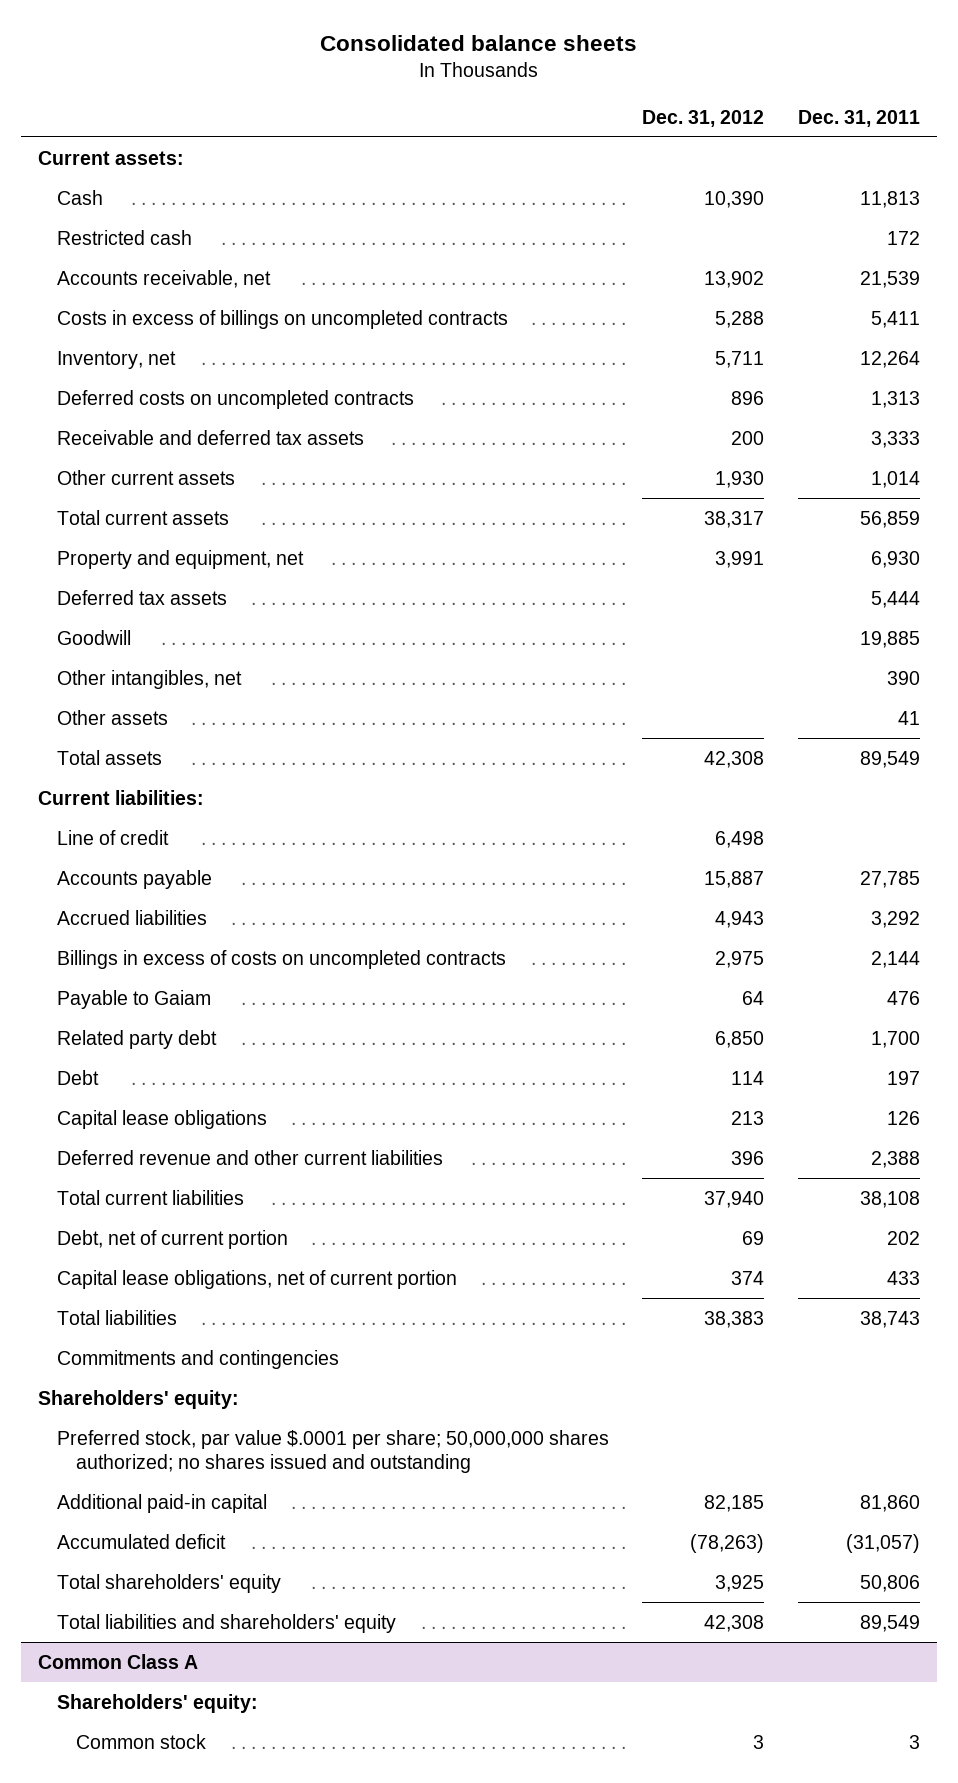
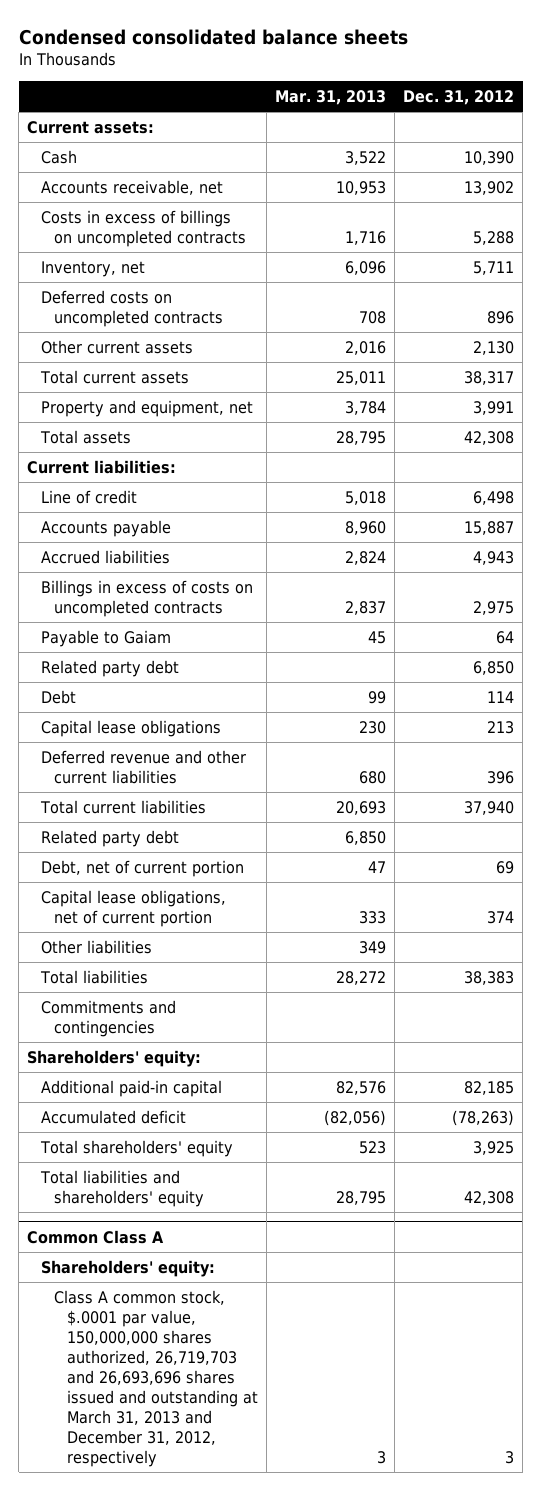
- Consolidated balance sheets
+ Condensed consolidated balance sheets
- | Dec. 31, 2012 | Dec. 31, 2011
+ | Mar. 31, 2013 | Dec. 31, 2012
- Restricted cash | | 172
- Receivable and deferred tax assets | 200 | 3,333
- Other current assets | 1,930 | 1,014
+ Other current assets | 2,016 | 2,130
- Deferred tax assets | | 5,444
- Goodwill | | 19,885
- Other intangibles, net | | 390
- Other assets | | 41
+ Related party debt | 6,850 |
+ Other liabilities | 349 |
- Preferred stock, par value $.0001 per share; 50,000,000 shares authorized; no shares issued and outstanding
@ Common Class A
- Common stock | 3 | 3
+ Class A common stock, $.0001 par value, 150,000,000 shares authorized, 26,719,703 and 26,693,696 shares issued and outstanding at March 31, 2013 and December 31, 2012, respectively | 3 | 3

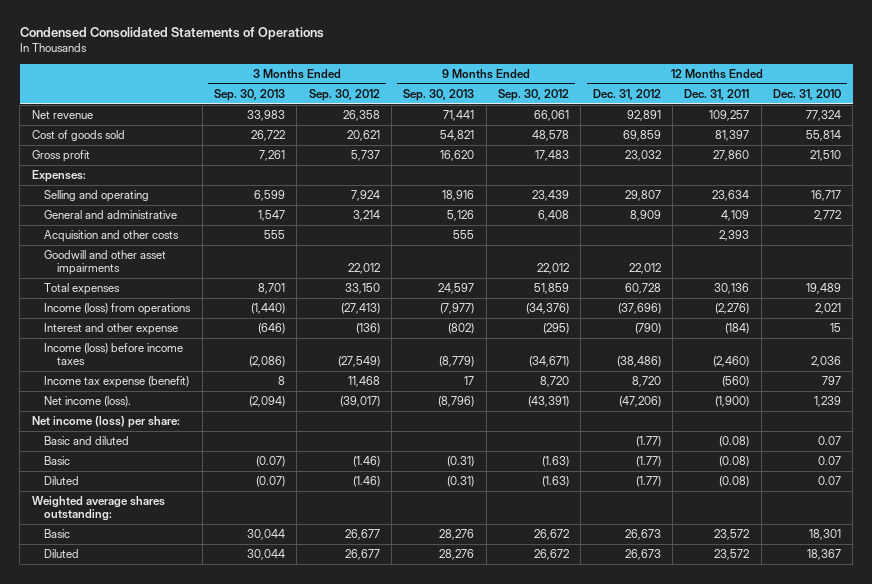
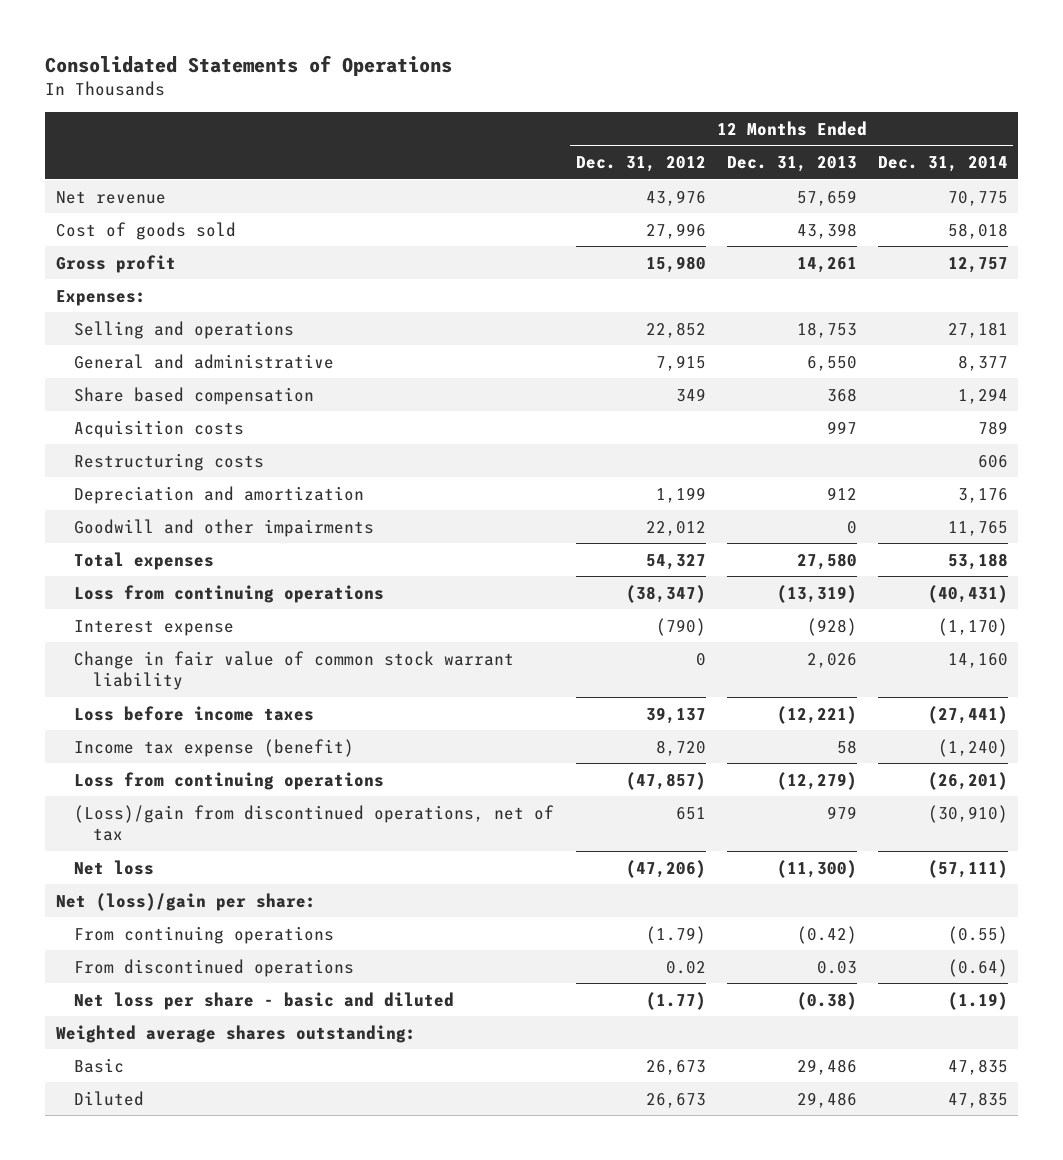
- Condensed Consolidated Statements of Operations
+ Consolidated Statements of Operations
- | 3 Months Ended Sep. 30, 2013 | 3 Months Ended Sep. 30, 2012 | 9 Months Ended Sep. 30, 2013 | 9 Months Ended Sep. 30, 2012 | 12 Months Ended Dec. 31, 2012 | 12 Months Ended Dec. 31, 2011 | 12 Months Ended Dec. 31, 2010
+ | 12 Months Ended Dec. 31, 2012 | 12 Months Ended Dec. 31, 2013 | 12 Months Ended Dec. 31, 2014
- Net revenue | 33,983 | 26,358 | 71,441 | 66,061 | 92,891 | 109,257 | 77,324
- Cost of goods sold | 26,722 | 20,621 | 54,821 | 48,578 | 69,859 | 81,397 | 55,814
- Gross profit | 7,261 | 5,737 | 16,620 | 17,483 | 23,032 | 27,860 | 21,510
+ Net revenue | 43,976 | 57,659 | 70,775
+ Cost of goods sold | 27,996 | 43,398 | 58,018
+ Gross profit | 15,980 | 14,261 | 12,757
- Selling and operating | 6,599 | 7,924 | 18,916 | 23,439 | 29,807 | 23,634 | 16,717
- General and administrative | 1,547 | 3,214 | 5,126 | 6,408 | 8,909 | 4,109 | 2,772
- Acquisition and other costs | 555 | | 555 | | | 2,393 |
- Goodwill and other asset impairments | | 22,012 | | 22,012 | 22,012 | |
- Total expenses | 8,701 | 33,150 | 24,597 | 51,859 | 60,728 | 30,136 | 19,489
- Income (loss) from operations | (1,440) | (27,413) | (7,977) | (34,376) | (37,696) | (2,276) | 2,021
- Interest and other expense | (646) | (136) | (802) | (295) | (790) | (184) | 15
- Income (loss) before income taxes | (2,086) | (27,549) | (8,779) | (34,671) | (38,486) | (2,460) | 2,036
+ Selling and operations | 22,852 | 18,753 | 27,181
+ General and administrative | 7,915 | 6,550 | 8,377
+ Share based compensation | 349 | 368 | 1,294
+ Acquisition costs | | 997 | 789
+ Restructuring costs | | | 606
+ Depreciation and amortization | 1,199 | 912 | 3,176
+ Goodwill and other impairments | 22,012 | 0 | 11,765
+ Total expenses | 54,327 | 27,580 | 53,188
+ Loss from continuing operations | (38,347) | (13,319) | (40,431)
+ Interest expense | (790) | (928) | (1,170)
+ Change in fair value of common stock warrant liability | 0 | 2,026 | 14,160
+ Loss before income taxes | 39,137 | (12,221) | (27,441)
- Net income (loss). | (2,094) | (39,017) | (8,796) | (43,391) | (47,206) | (1,900) | 1,239
- Net income (loss) per share:
- Basic and diluted | | | | | (1.77) | (0.08) | 0.07
- Basic | (0.07) | (1.46) | (0.31) | (1.63) | (1.77) | (0.08) | 0.07
- Diluted | (0.07) | (1.46) | (0.31) | (1.63) | (1.77) | (0.08) | 0.07
+ Loss from continuing operations | (47,857) | (12,279) | (26,201)
+ (Loss)/gain from discontinued operations, net of tax | 651 | 979 | (30,910)
+ Net loss | (47,206) | (11,300) | (57,111)
+ Net (loss)/gain per share:
+ From continuing operations | (1.79) | (0.42) | (0.55)
+ From discontinued operations | 0.02 | 0.03 | (0.64)
+ Net loss per share - basic and diluted | (1.77) | (0.38) | (1.19)

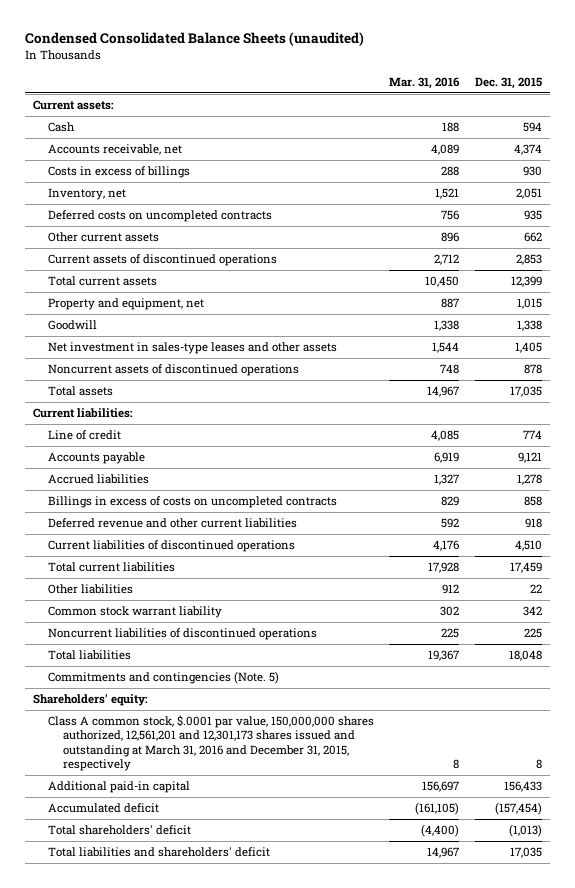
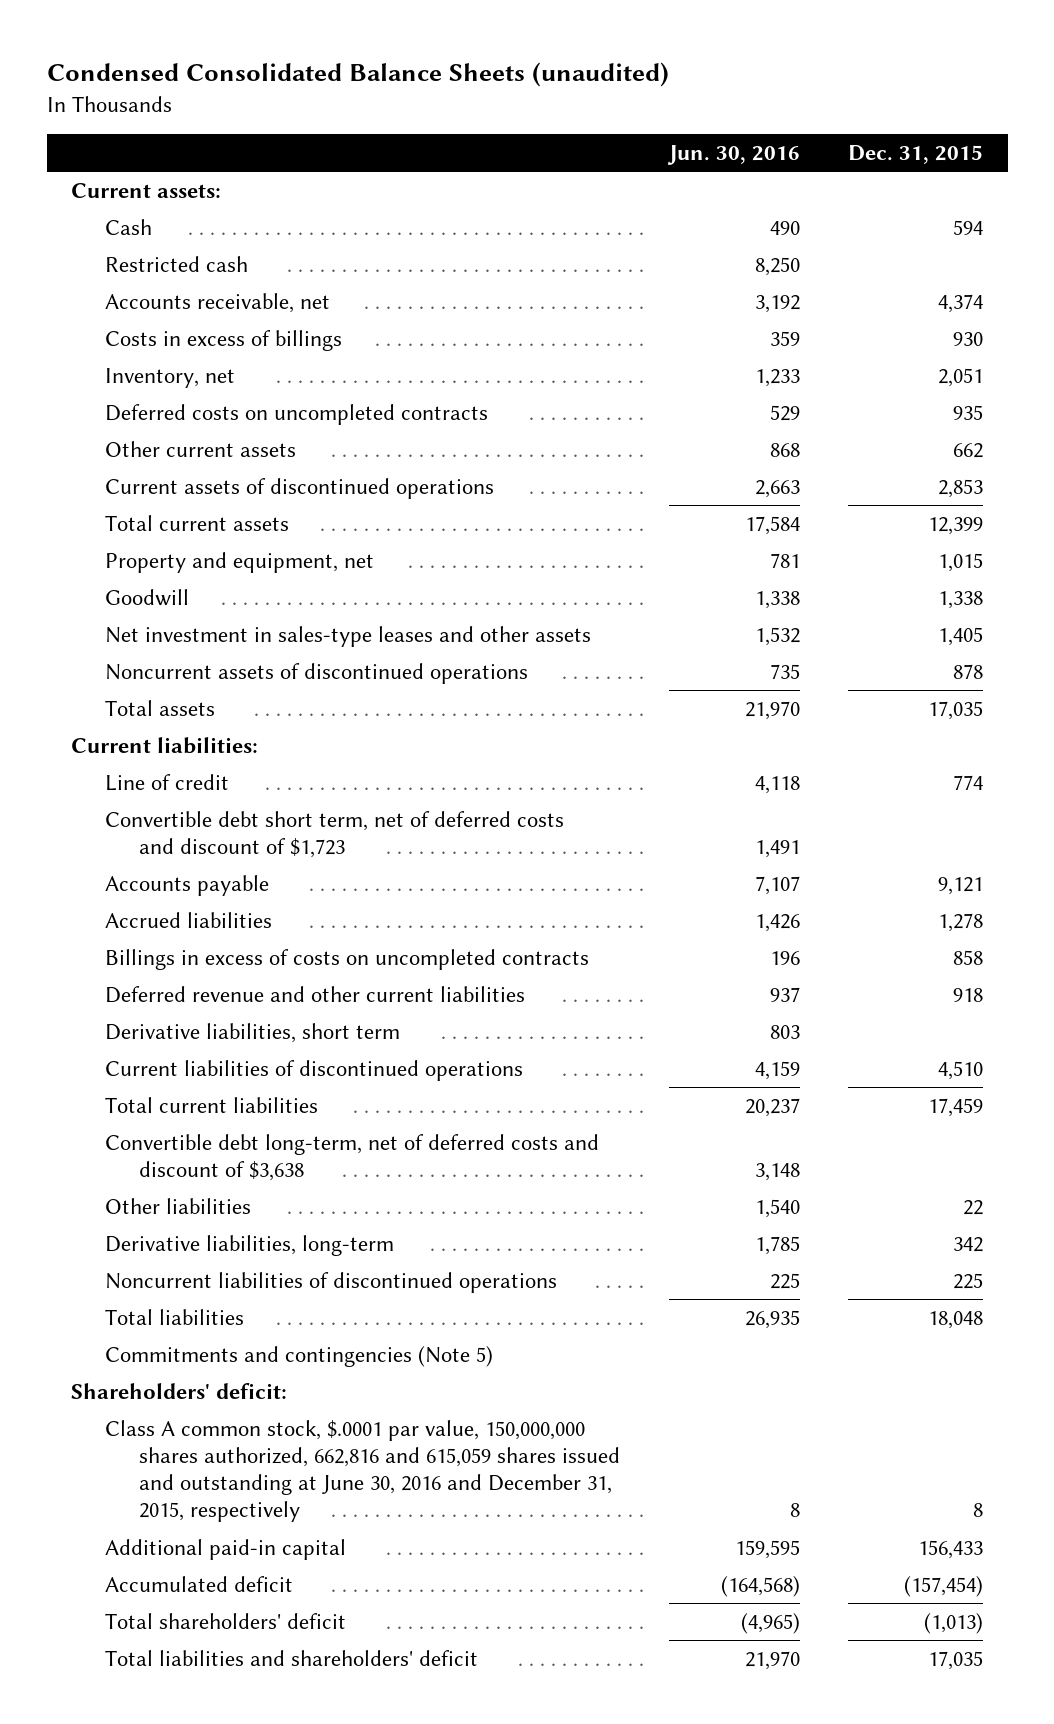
- | Mar. 31, 2016 | Dec. 31, 2015
+ | Jun. 30, 2016 | Dec. 31, 2015
+ Restricted cash | 8,250 |
+ Convertible debt short term, net of deferred costs and discount of $1,723 | 1,491 |
+ Derivative liabilities, short term | 803 |
+ Convertible debt long-term, net of deferred costs and discount of $3,638 | 3,148 |
- Common stock warrant liability | 302 | 342
+ Derivative liabilities, long-term | 1,785 | 342
- Commitments and contingencies (Note. 5)
- Shareholders' equity:
- Class A common stock, $.0001 par value, 150,000,000 shares authorized, 12,561,201 and 12,301,173 shares issued and outstanding at March 31, 2016 and December 31, 2015, respectively | 8 | 8
+ Commitments and contingencies (Note 5)
+ Shareholders' deficit:
+ Class A common stock, $.0001 par value, 150,000,000 shares authorized, 662,816 and 615,059 shares issued and outstanding at June 30, 2016 and December 31, 2015, respectively | 8 | 8

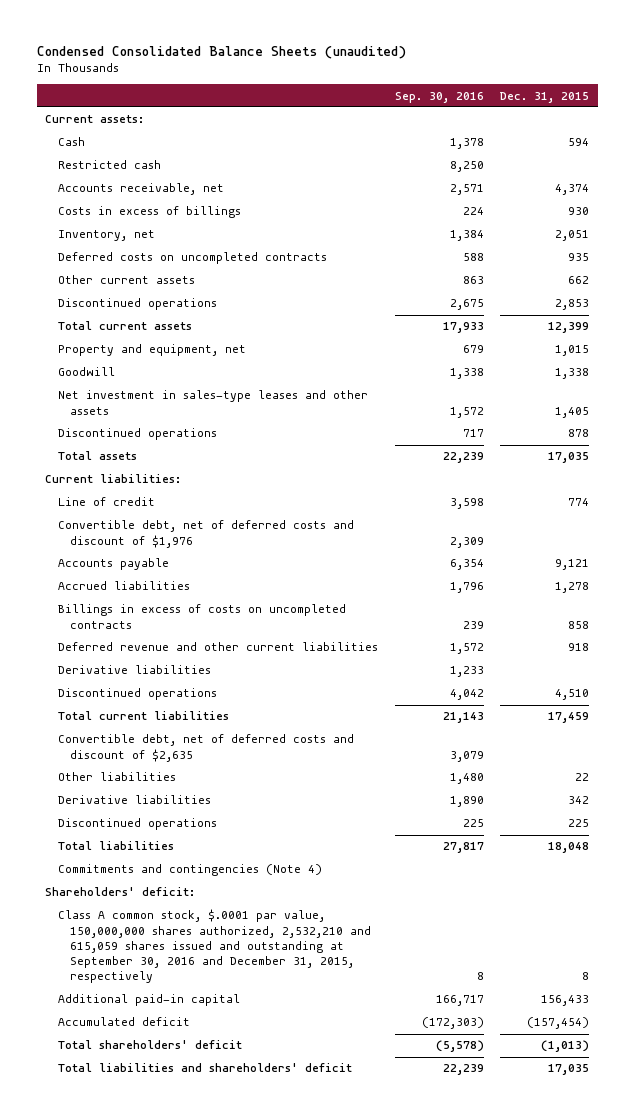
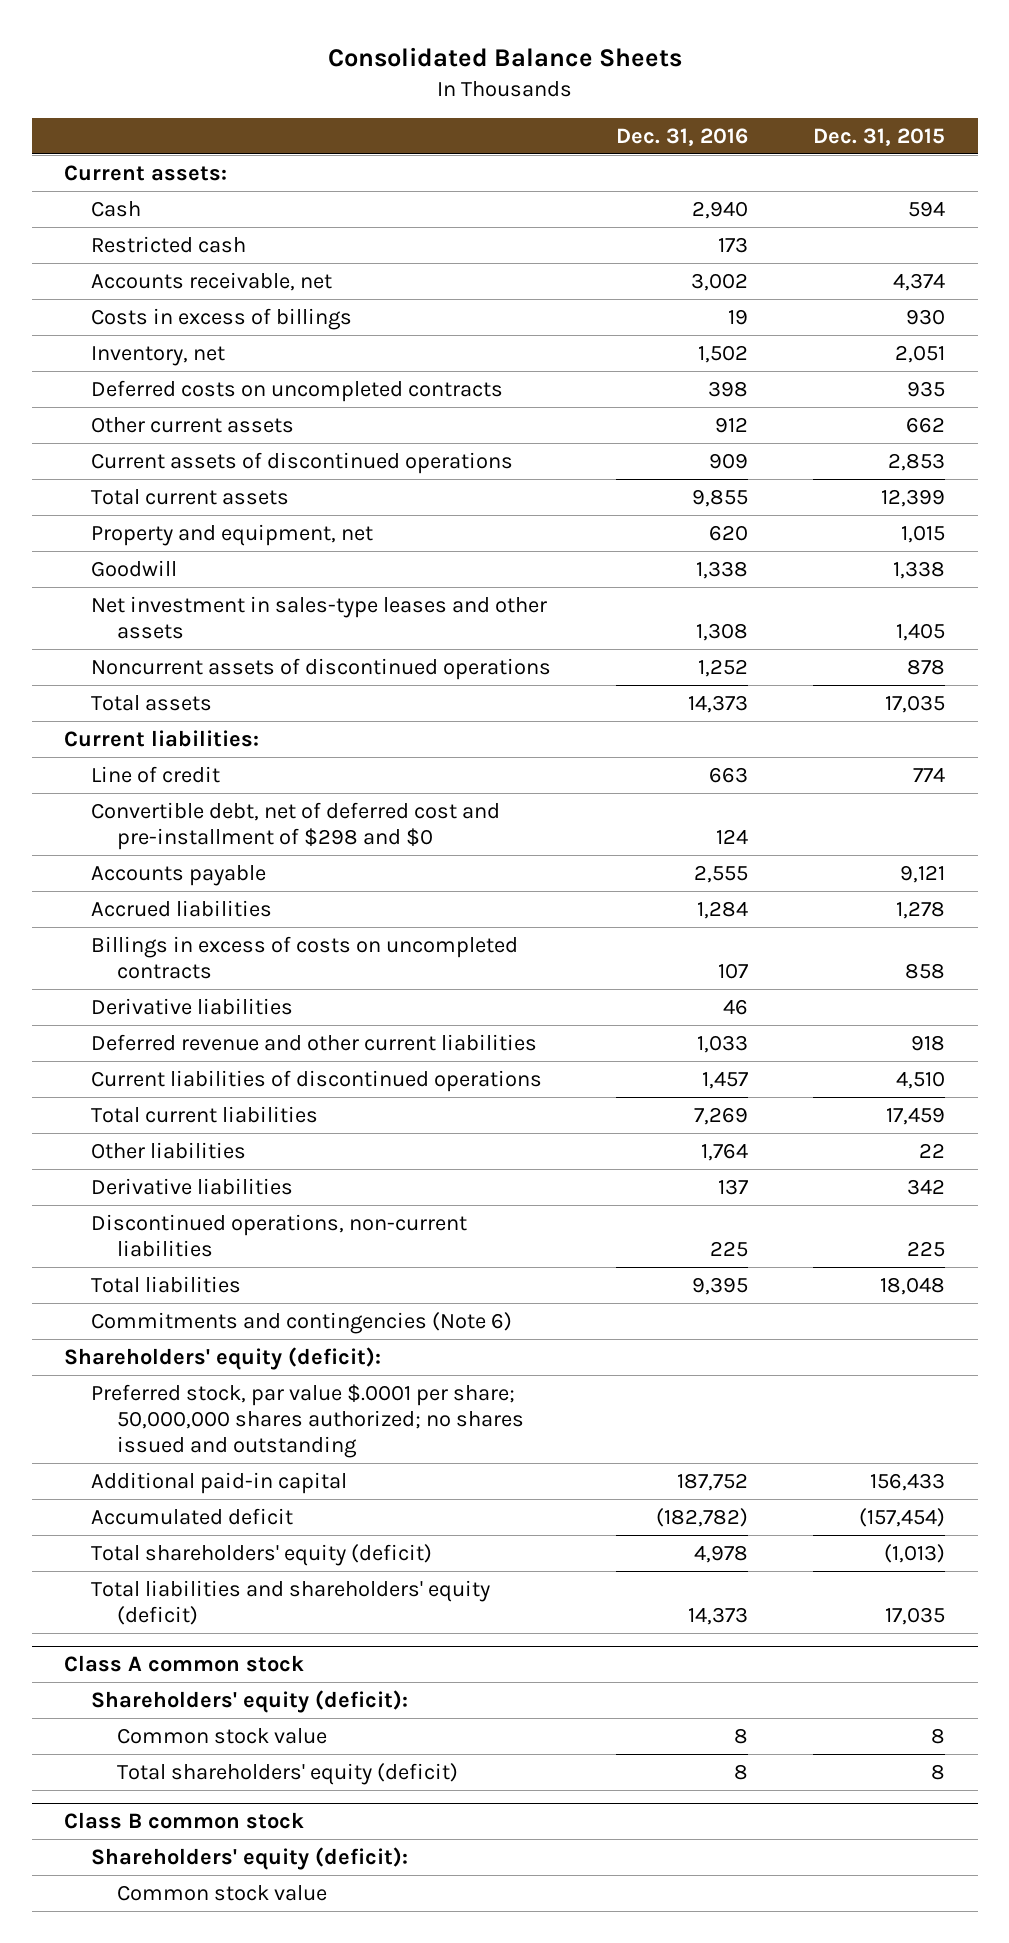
- Condensed Consolidated Balance Sheets (unaudited)
+ Consolidated Balance Sheets
- | Sep. 30, 2016 | Dec. 31, 2015
+ | Dec. 31, 2016 | Dec. 31, 2015
- Discontinued operations | 2,675 | 2,853
+ Current assets of discontinued operations | 909 | 2,853
- Discontinued operations | 717 | 878
+ Noncurrent assets of discontinued operations | 1,252 | 878
- Convertible debt, net of deferred costs and discount of $1,976 | 2,309 |
+ Convertible debt, net of deferred cost and pre-installment of $298 and $0 | 124 |
- Discontinued operations | 4,042 | 4,510
moved down: Deferred revenue and other current liabilities | 1,033 | 918
+ Current liabilities of discontinued operations | 1,457 | 4,510
- Convertible debt, net of deferred costs and discount of $2,635 | 3,079 |
- Discontinued operations | 225 | 225
+ Discontinued operations, non-current liabilities | 225 | 225
- Commitments and contingencies (Note 4)
- Shareholders' deficit:
- Class A common stock, $.0001 par value, 150,000,000 shares authorized, 2,532,210 and 615,059 shares issued and outstanding at September 30, 2016 and December 31, 2015, respectively | 8 | 8
+ Commitments and contingencies (Note 6)
+ Shareholders' equity (deficit):
+ Preferred stock, par value $.0001 per share; 50,000,000 shares authorized; no shares issued and outstanding
- Total shareholders' deficit | (5,578) | (1,013)
- Total liabilities and shareholders' deficit | 22,239 | 17,035
+ Total shareholders' equity (deficit) | 4,978 | (1,013)
+ Total liabilities and shareholders' equity (deficit) | 14,373 | 17,035
+ Class A common stock
+ Shareholders' equity (deficit):
+ Common stock value | 8 | 8
+ Total shareholders' equity (deficit) | 8 | 8
+ Class B common stock
+ Shareholders' equity (deficit):
+ Common stock value

